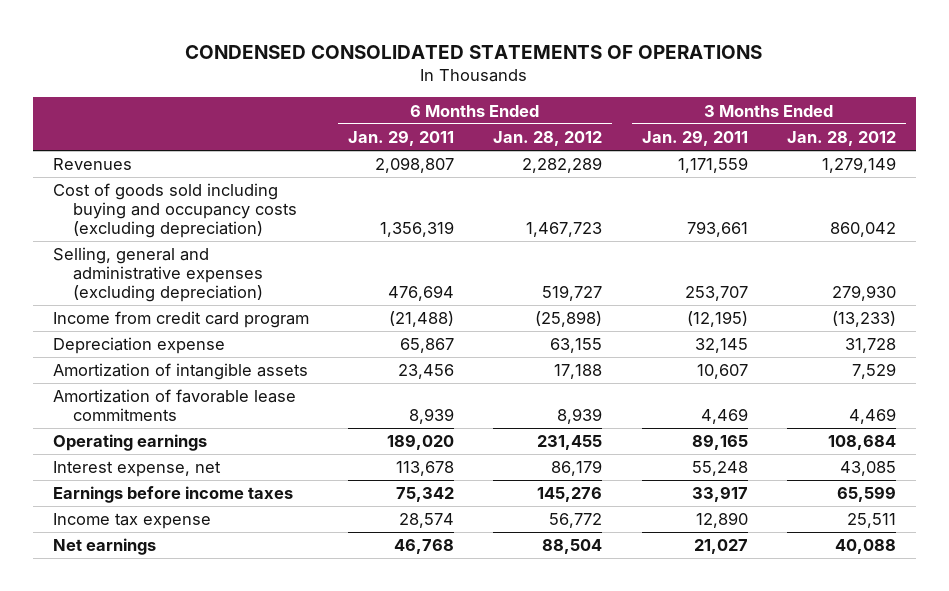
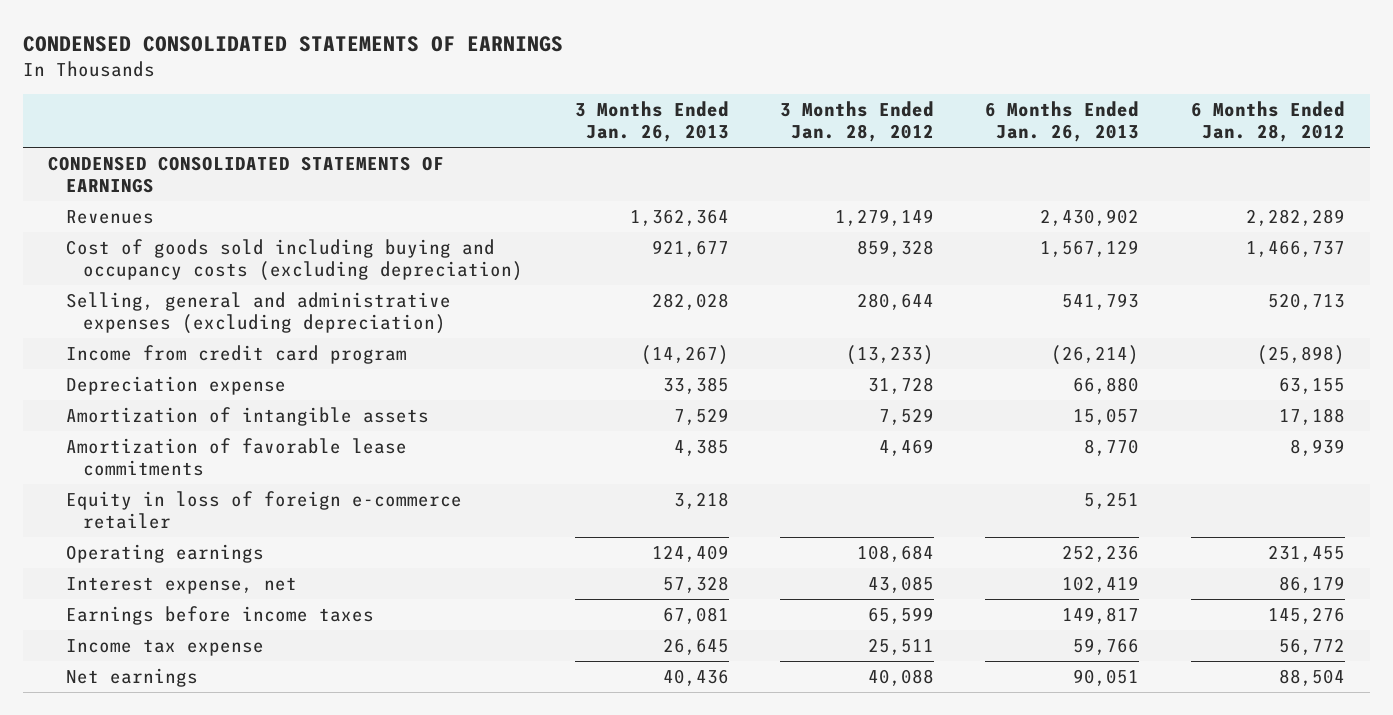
- CONDENSED CONSOLIDATED STATEMENTS OF OPERATIONS
+ CONDENSED CONSOLIDATED STATEMENTS OF EARNINGS
- | 6 Months Ended Jan. 29, 2011 | 6 Months Ended Jan. 28, 2012 | 3 Months Ended Jan. 29, 2011 | 3 Months Ended Jan. 28, 2012
+ | 3 Months Ended Jan. 26, 2013 | 3 Months Ended Jan. 28, 2012 | 6 Months Ended Jan. 26, 2013 | 6 Months Ended Jan. 28, 2012
+ CONDENSED CONSOLIDATED STATEMENTS OF EARNINGS
- Cost of goods sold including buying and occupancy costs (excluding depreciation) | 1,356,319 | 1,467,723 | 793,661 | 860,042
- Selling, general and administrative expenses (excluding depreciation) | 476,694 | 519,727 | 253,707 | 279,930
+ Cost of goods sold including buying and occupancy costs (excluding depreciation) | 921,677 | 859,328 | 1,567,129 | 1,466,737
+ Selling, general and administrative expenses (excluding depreciation) | 282,028 | 280,644 | 541,793 | 520,713
+ Equity in loss of foreign e-commerce retailer | 3,218 | | 5,251 |

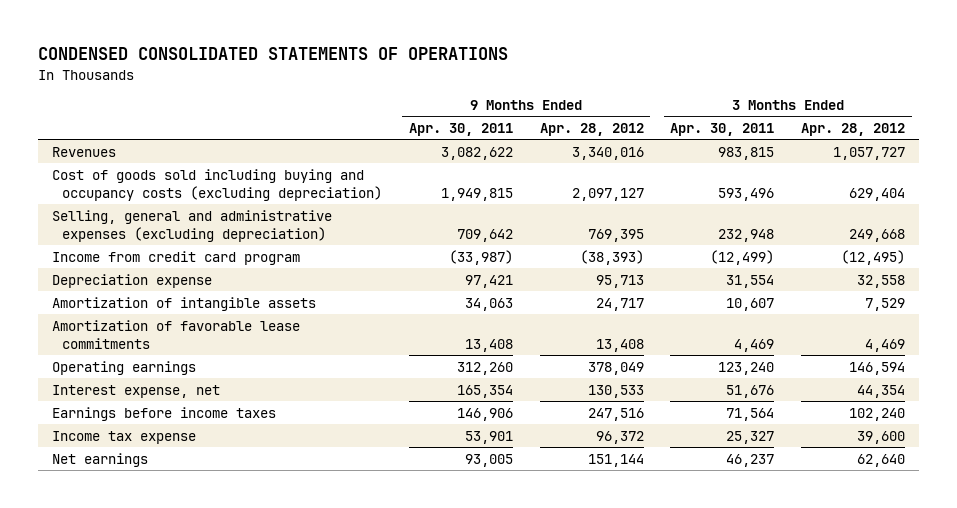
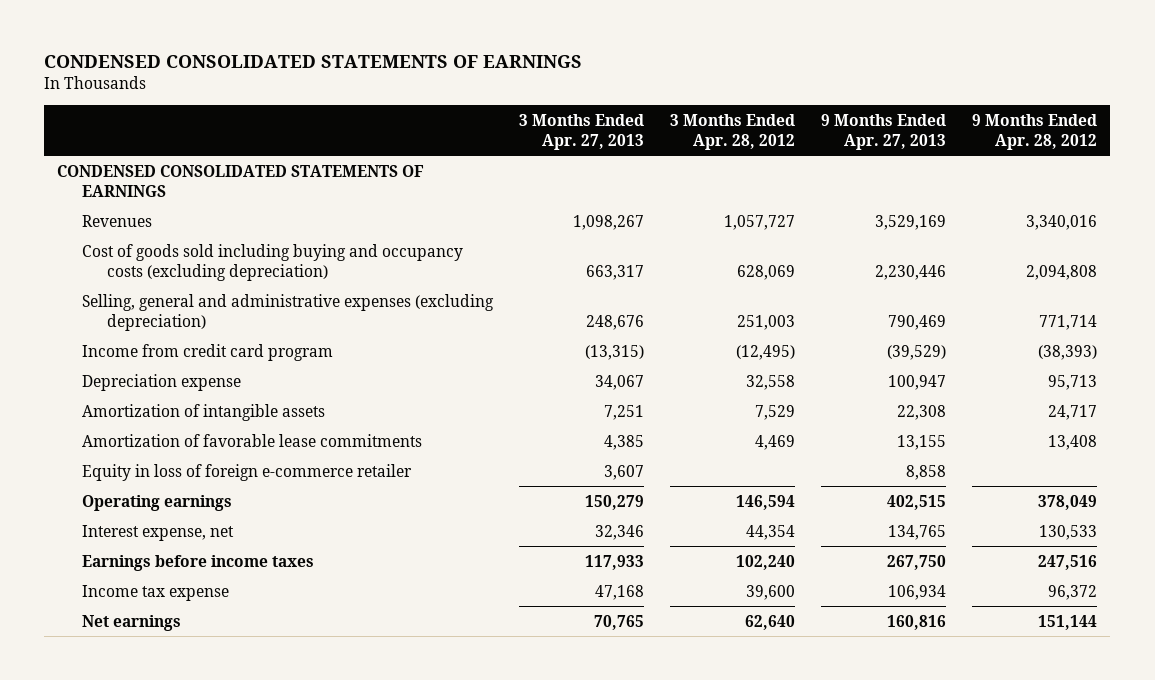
- CONDENSED CONSOLIDATED STATEMENTS OF OPERATIONS
+ CONDENSED CONSOLIDATED STATEMENTS OF EARNINGS
- | 9 Months Ended Apr. 30, 2011 | 9 Months Ended Apr. 28, 2012 | 3 Months Ended Apr. 30, 2011 | 3 Months Ended Apr. 28, 2012
+ | 3 Months Ended Apr. 27, 2013 | 3 Months Ended Apr. 28, 2012 | 9 Months Ended Apr. 27, 2013 | 9 Months Ended Apr. 28, 2012
+ CONDENSED CONSOLIDATED STATEMENTS OF EARNINGS
- Cost of goods sold including buying and occupancy costs (excluding depreciation) | 1,949,815 | 2,097,127 | 593,496 | 629,404
- Selling, general and administrative expenses (excluding depreciation) | 709,642 | 769,395 | 232,948 | 249,668
+ Cost of goods sold including buying and occupancy costs (excluding depreciation) | 663,317 | 628,069 | 2,230,446 | 2,094,808
+ Selling, general and administrative expenses (excluding depreciation) | 248,676 | 251,003 | 790,469 | 771,714
+ Equity in loss of foreign e-commerce retailer | 3,607 | | 8,858 |

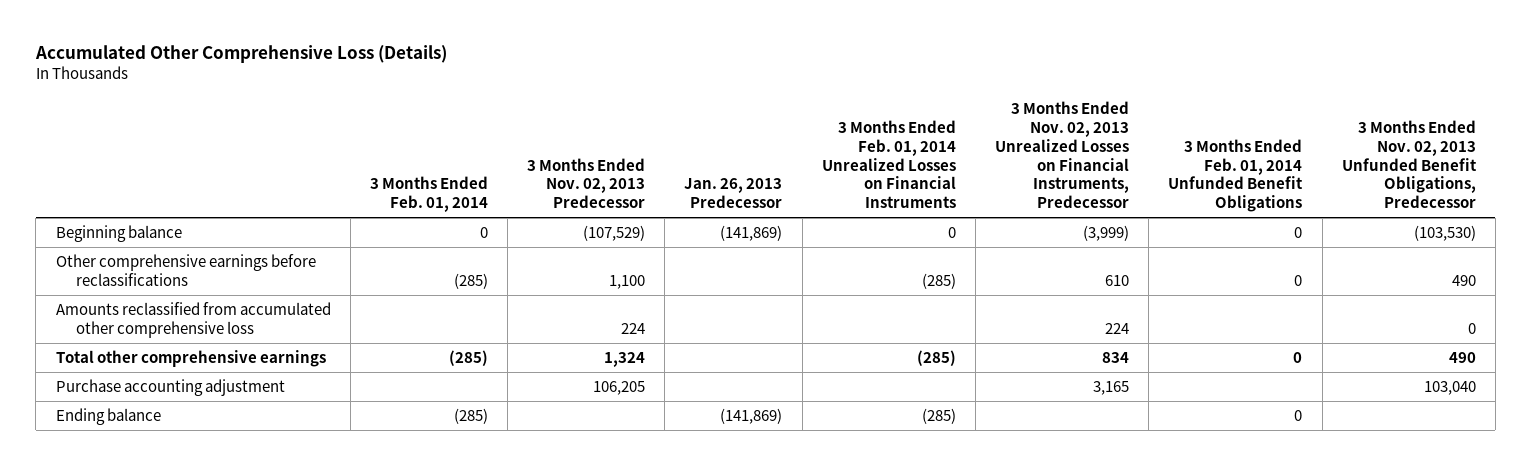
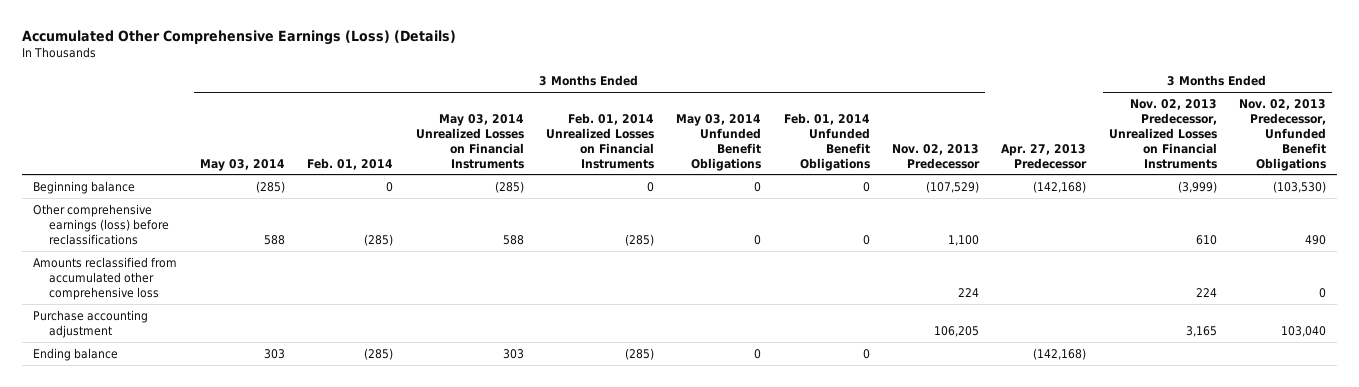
- Accumulated Other Comprehensive Loss (Details)
+ Accumulated Other Comprehensive Earnings (Loss) (Details)
- | 3 Months Ended Feb. 01, 2014 | 3 Months Ended Nov. 02, 2013 Predecessor | Jan. 26, 2013 Predecessor | 3 Months Ended Feb. 01, 2014 Unrealized Losses on Financial Instruments | 3 Months Ended Nov. 02, 2013 Unrealized Losses on Financial Instruments, Predecessor | 3 Months Ended Feb. 01, 2014 Unfunded Benefit Obligations | 3 Months Ended Nov. 02, 2013 Unfunded Benefit Obligations, Predecessor
+ | 3 Months Ended May 03, 2014 | 3 Months Ended Feb. 01, 2014 | 3 Months Ended May 03, 2014 Unrealized Losses on Financial Instruments | 3 Months Ended Feb. 01, 2014 Unrealized Losses on Financial Instruments | 3 Months Ended May 03, 2014 Unfunded Benefit Obligations | 3 Months Ended Feb. 01, 2014 Unfunded Benefit Obligations | 3 Months Ended Nov. 02, 2013 Predecessor | Apr. 27, 2013 Predecessor | 3 Months Ended Nov. 02, 2013 Predecessor, Unrealized Losses on Financial Instruments | 3 Months Ended Nov. 02, 2013 Predecessor, Unfunded Benefit Obligations
- Other comprehensive earnings before reclassifications | (285) | 1,100 | | (285) | 610 | 0 | 490
+ Other comprehensive earnings (loss) before reclassifications | 588 | (285) | 588 | (285) | 0 | 0 | 1,100 | | 610 | 490
- Total other comprehensive earnings | (285) | 1,324 | | (285) | 834 | 0 | 490

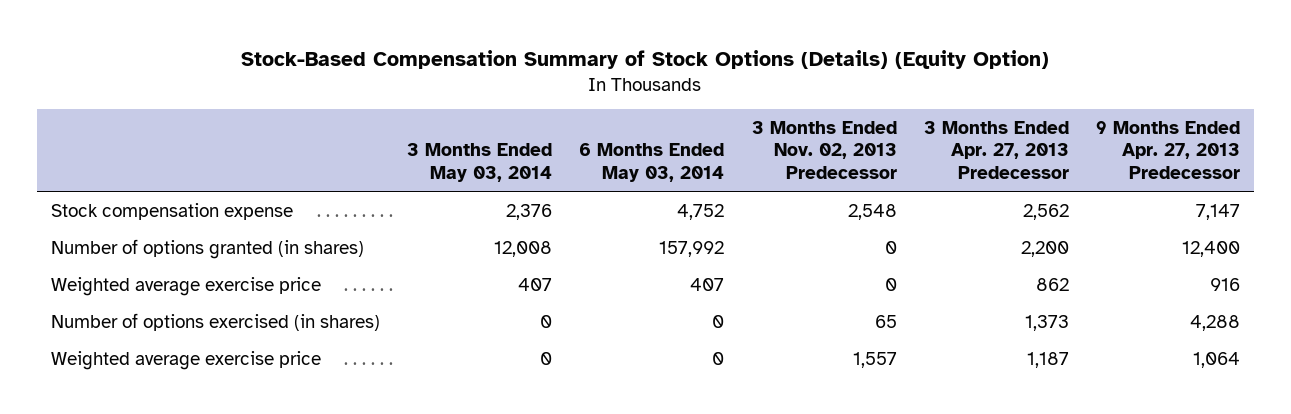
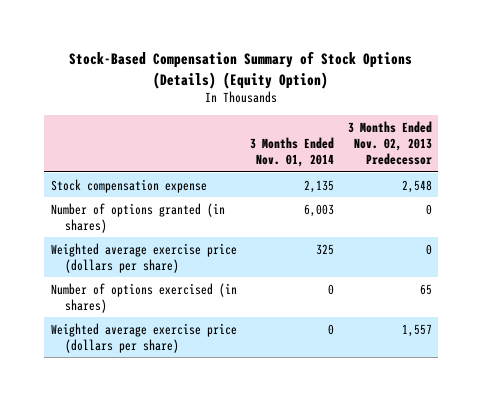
- | 3 Months Ended May 03, 2014 | 6 Months Ended May 03, 2014 | 3 Months Ended Nov. 02, 2013 Predecessor | 3 Months Ended Apr. 27, 2013 Predecessor | 9 Months Ended Apr. 27, 2013 Predecessor
+ | 3 Months Ended Nov. 01, 2014 | 3 Months Ended Nov. 02, 2013 Predecessor
- Weighted average exercise price | 407 | 407 | 0 | 862 | 916
+ Weighted average exercise price (dollars per share) | 325 | 0
- Weighted average exercise price | 0 | 0 | 1,557 | 1,187 | 1,064
+ Weighted average exercise price (dollars per share) | 0 | 1,557

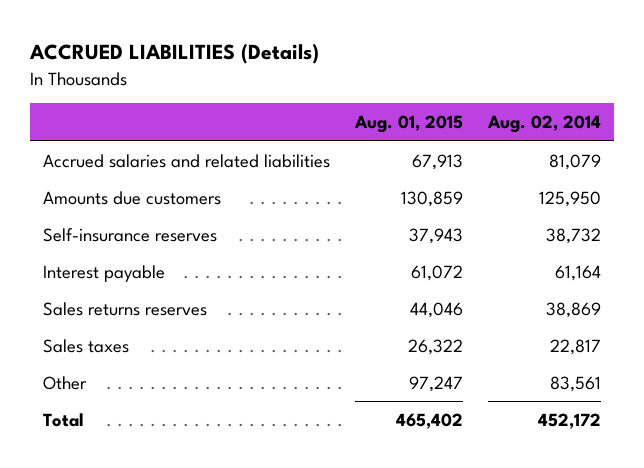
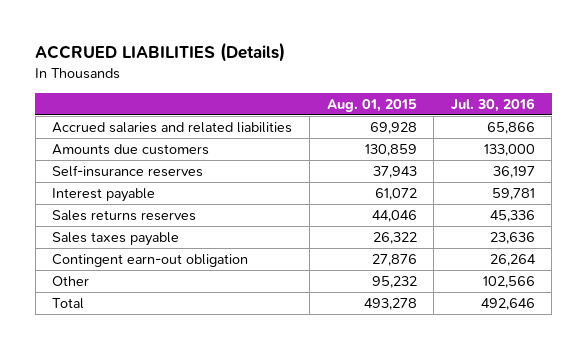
- | Aug. 01, 2015 | Aug. 02, 2014
+ | Aug. 01, 2015 | Jul. 30, 2016
- Accrued salaries and related liabilities | 67,913 | 81,079
+ Accrued salaries and related liabilities | 69,928 | 65,866
- Sales taxes | 26,322 | 22,817
- Other | 97,247 | 83,561
- Total | 465,402 | 452,172
+ Sales taxes payable | 26,322 | 23,636
+ Contingent earn-out obligation | 27,876 | 26,264
+ Other | 95,232 | 102,566
+ Total | 493,278 | 492,646

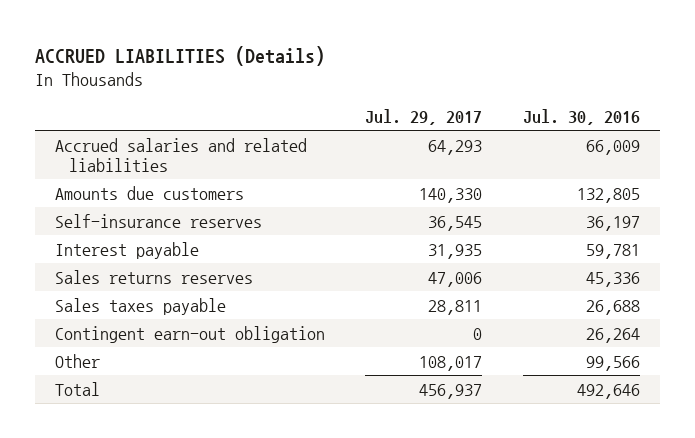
- | Aug. 01, 2015 | Jul. 30, 2016
+ | Jul. 29, 2017 | Jul. 30, 2016
- Accrued salaries and related liabilities | 69,928 | 65,866
- Amounts due customers | 130,859 | 133,000
+ Accrued salaries and related liabilities | 64,293 | 66,009
+ Amounts due customers | 140,330 | 132,805
- Sales taxes payable | 26,322 | 23,636
+ Sales taxes payable | 28,811 | 26,688
- Other | 95,232 | 102,566
+ Other | 108,017 | 99,566

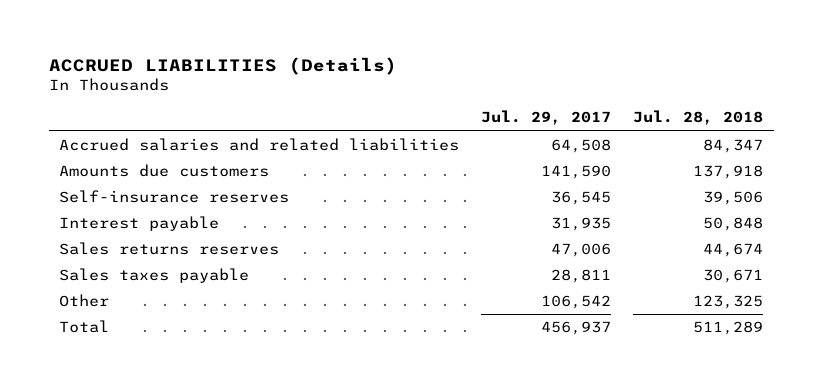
- | Jul. 29, 2017 | Jul. 30, 2016
+ | Jul. 29, 2017 | Jul. 28, 2018
- Accrued salaries and related liabilities | 64,293 | 66,009
- Amounts due customers | 140,330 | 132,805
+ Accrued salaries and related liabilities | 64,508 | 84,347
+ Amounts due customers | 141,590 | 137,918
- Contingent earn-out obligation | 0 | 26,264
- Other | 108,017 | 99,566
+ Other | 106,542 | 123,325

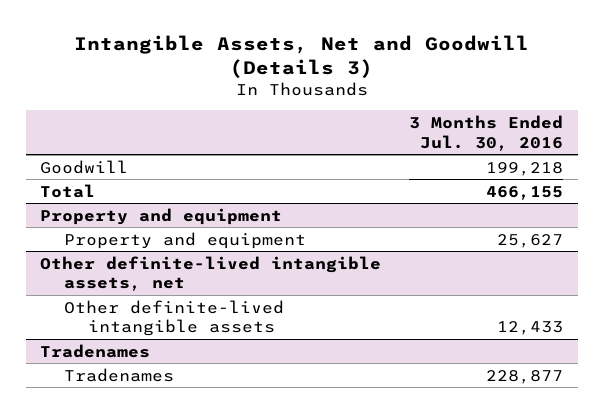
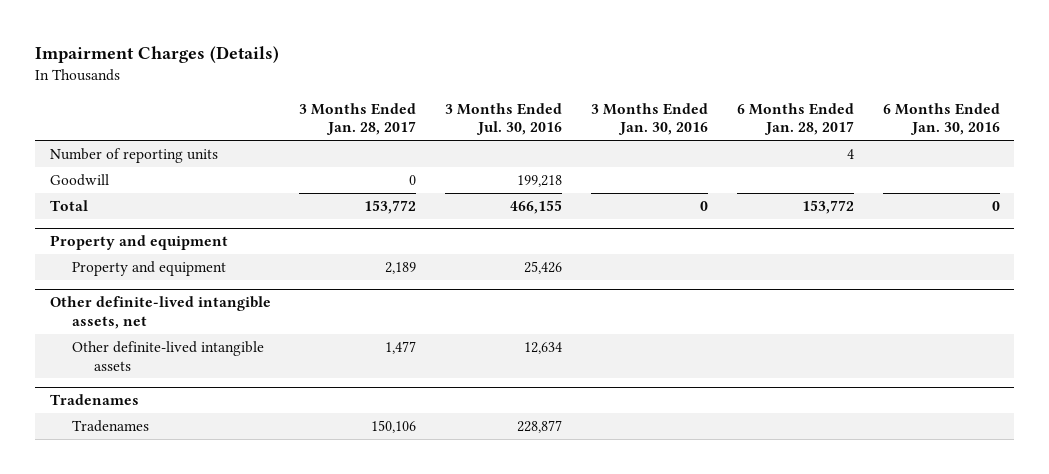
- Intangible Assets, Net and Goodwill (Details 3)
+ Impairment Charges (Details)
- | 3 Months Ended Jul. 30, 2016
+ | 3 Months Ended Jan. 28, 2017 | 3 Months Ended Jul. 30, 2016 | 3 Months Ended Jan. 30, 2016 | 6 Months Ended Jan. 28, 2017 | 6 Months Ended Jan. 30, 2016
+ Number of reporting units | | | | 4 |
@ Property and equipment
- Property and equipment | 25,627
+ Property and equipment | 2,189 | 25,426 | | |
@ Other definite-lived intangible assets, net
- Other definite-lived intangible assets | 12,433
+ Other definite-lived intangible assets | 1,477 | 12,634 | | |

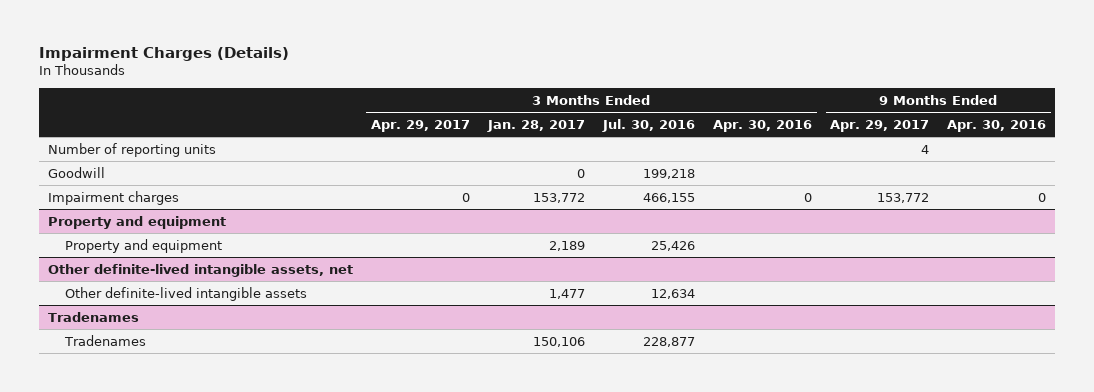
- | 3 Months Ended Jan. 28, 2017 | 3 Months Ended Jul. 30, 2016 | 3 Months Ended Jan. 30, 2016 | 6 Months Ended Jan. 28, 2017 | 6 Months Ended Jan. 30, 2016
+ | 3 Months Ended Apr. 29, 2017 | 3 Months Ended Jan. 28, 2017 | 3 Months Ended Jul. 30, 2016 | 3 Months Ended Apr. 30, 2016 | 9 Months Ended Apr. 29, 2017 | 9 Months Ended Apr. 30, 2016
- Total | 153,772 | 466,155 | 0 | 153,772 | 0
+ Impairment charges | 0 | 153,772 | 466,155 | 0 | 153,772 | 0

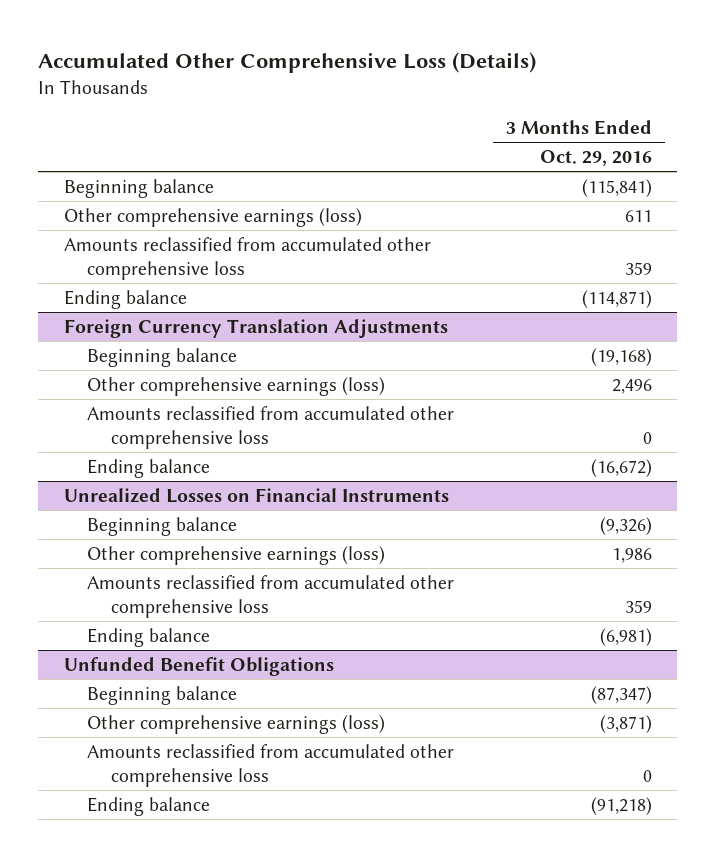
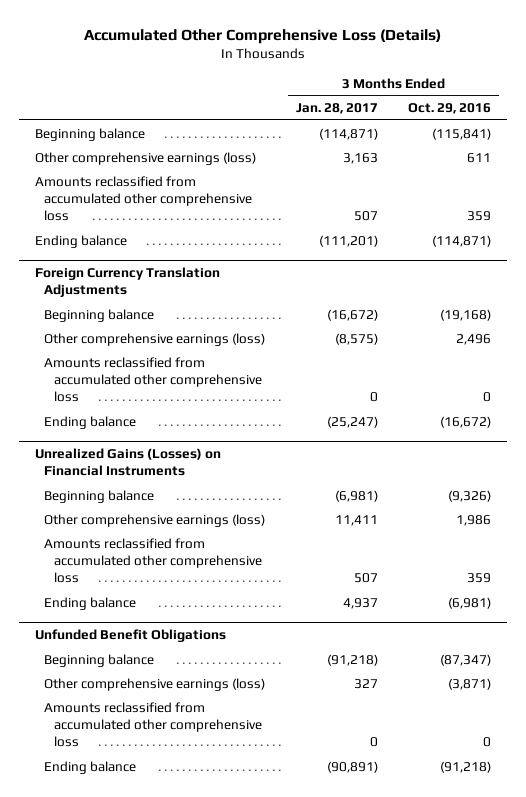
- | 3 Months Ended Oct. 29, 2016
+ | 3 Months Ended Jan. 28, 2017 | 3 Months Ended Oct. 29, 2016
- Unrealized Losses on Financial Instruments
+ Unrealized Gains (Losses) on Financial Instruments

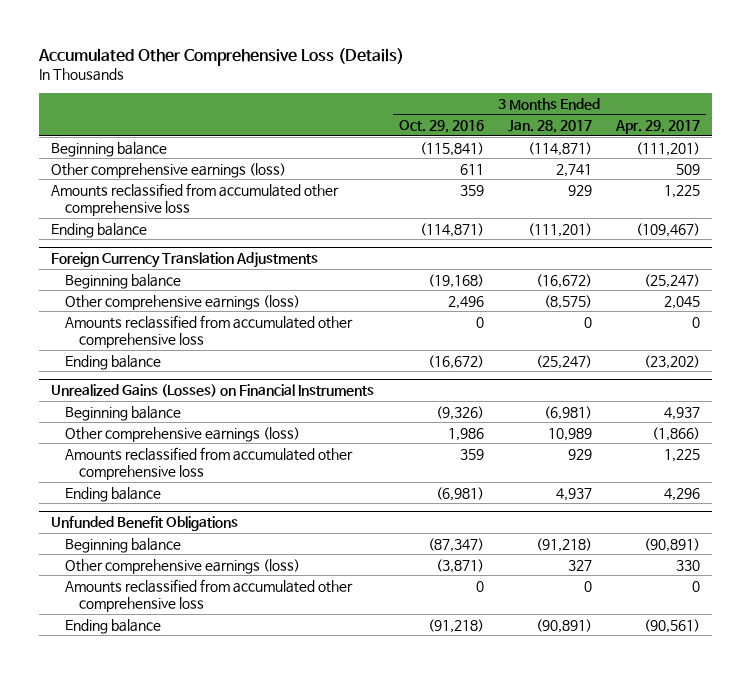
- | 3 Months Ended Jan. 28, 2017 | 3 Months Ended Oct. 29, 2016
+ | 3 Months Ended Oct. 29, 2016 | 3 Months Ended Jan. 28, 2017 | 3 Months Ended Apr. 29, 2017
- Other comprehensive earnings (loss) | 3,163 | 611
- Amounts reclassified from accumulated other comprehensive loss | 507 | 359
+ Other comprehensive earnings (loss) | 611 | 2,741 | 509
+ Amounts reclassified from accumulated other comprehensive loss | 359 | 929 | 1,225
@ Unrealized Gains (Losses) on Financial Instruments
- Other comprehensive earnings (loss) | 11,411 | 1,986
- Amounts reclassified from accumulated other comprehensive loss | 507 | 359
+ Other comprehensive earnings (loss) | 1,986 | 10,989 | (1,866)
+ Amounts reclassified from accumulated other comprehensive loss | 359 | 929 | 1,225

